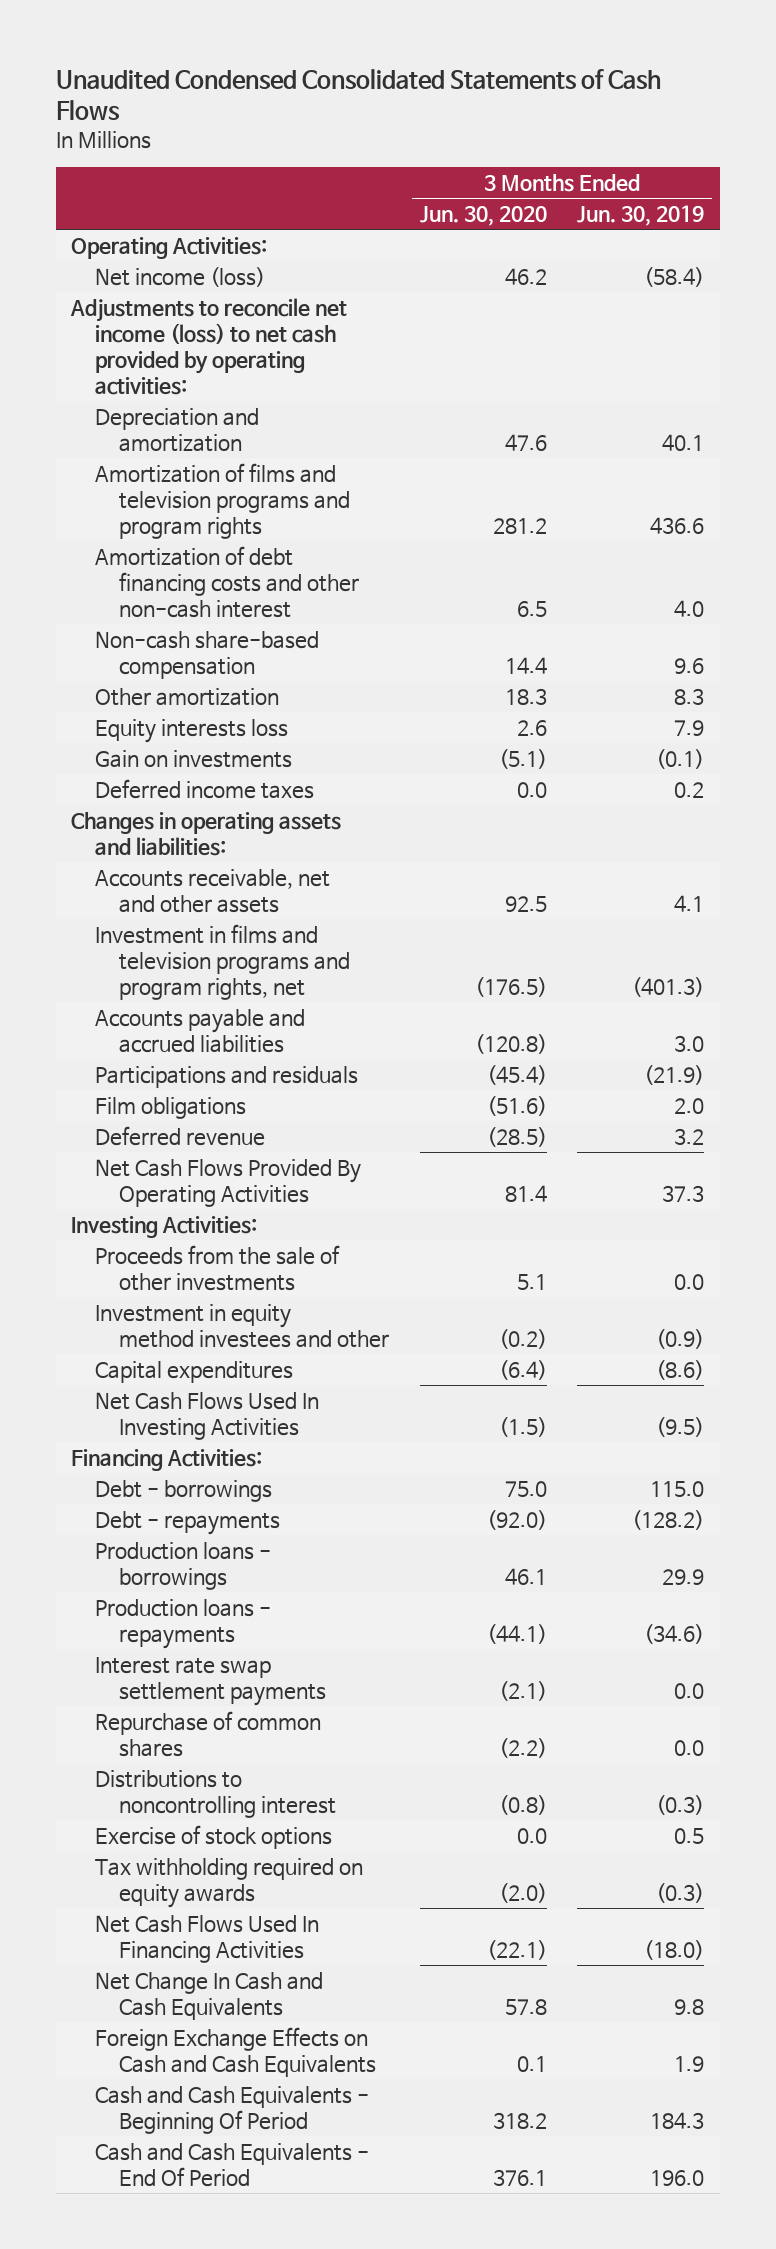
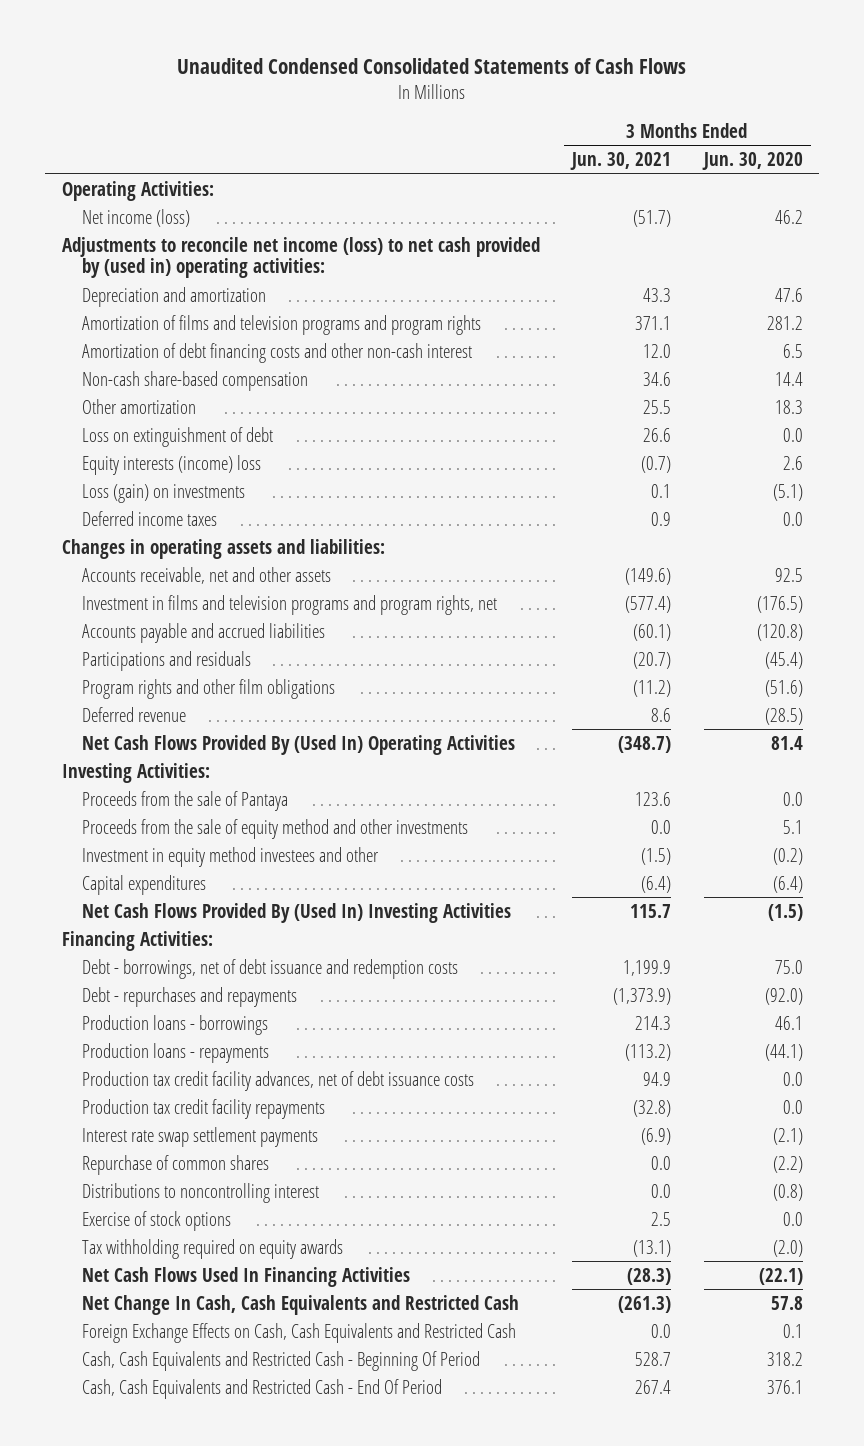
- | 3 Months Ended Jun. 30, 2020 | 3 Months Ended Jun. 30, 2019
+ | 3 Months Ended Jun. 30, 2021 | 3 Months Ended Jun. 30, 2020
- Adjustments to reconcile net income (loss) to net cash provided by operating activities:
+ Adjustments to reconcile net income (loss) to net cash provided by (used in) operating activities:
- Equity interests loss | 2.6 | 7.9
- Gain on investments | (5.1) | (0.1)
+ Loss on extinguishment of debt | 26.6 | 0.0
+ Equity interests (income) loss | (0.7) | 2.6
+ Loss (gain) on investments | 0.1 | (5.1)
- Film obligations | (51.6) | 2.0
+ Program rights and other film obligations | (11.2) | (51.6)
- Net Cash Flows Provided By Operating Activities | 81.4 | 37.3
+ Net Cash Flows Provided By (Used In) Operating Activities | (348.7) | 81.4
- Proceeds from the sale of other investments | 5.1 | 0.0
+ Proceeds from the sale of Pantaya | 123.6 | 0.0
+ Proceeds from the sale of equity method and other investments | 0.0 | 5.1
- Net Cash Flows Used In Investing Activities | (1.5) | (9.5)
+ Net Cash Flows Provided By (Used In) Investing Activities | 115.7 | (1.5)
- Debt - borrowings | 75.0 | 115.0
- Debt - repayments | (92.0) | (128.2)
+ Debt - borrowings, net of debt issuance and redemption costs | 1,199.9 | 75.0
+ Debt - repurchases and repayments | (1,373.9) | (92.0)
+ Production tax credit facility advances, net of debt issuance costs | 94.9 | 0.0
+ Production tax credit facility repayments | (32.8) | 0.0
- Net Change In Cash and Cash Equivalents | 57.8 | 9.8
- Foreign Exchange Effects on Cash and Cash Equivalents | 0.1 | 1.9
- Cash and Cash Equivalents - Beginning Of Period | 318.2 | 184.3
- Cash and Cash Equivalents - End Of Period | 376.1 | 196.0
+ Net Change In Cash, Cash Equivalents and Restricted Cash | (261.3) | 57.8
+ Foreign Exchange Effects on Cash, Cash Equivalents and Restricted Cash | 0.0 | 0.1
+ Cash, Cash Equivalents and Restricted Cash - Beginning Of Period | 528.7 | 318.2
+ Cash, Cash Equivalents and Restricted Cash - End Of Period | 267.4 | 376.1

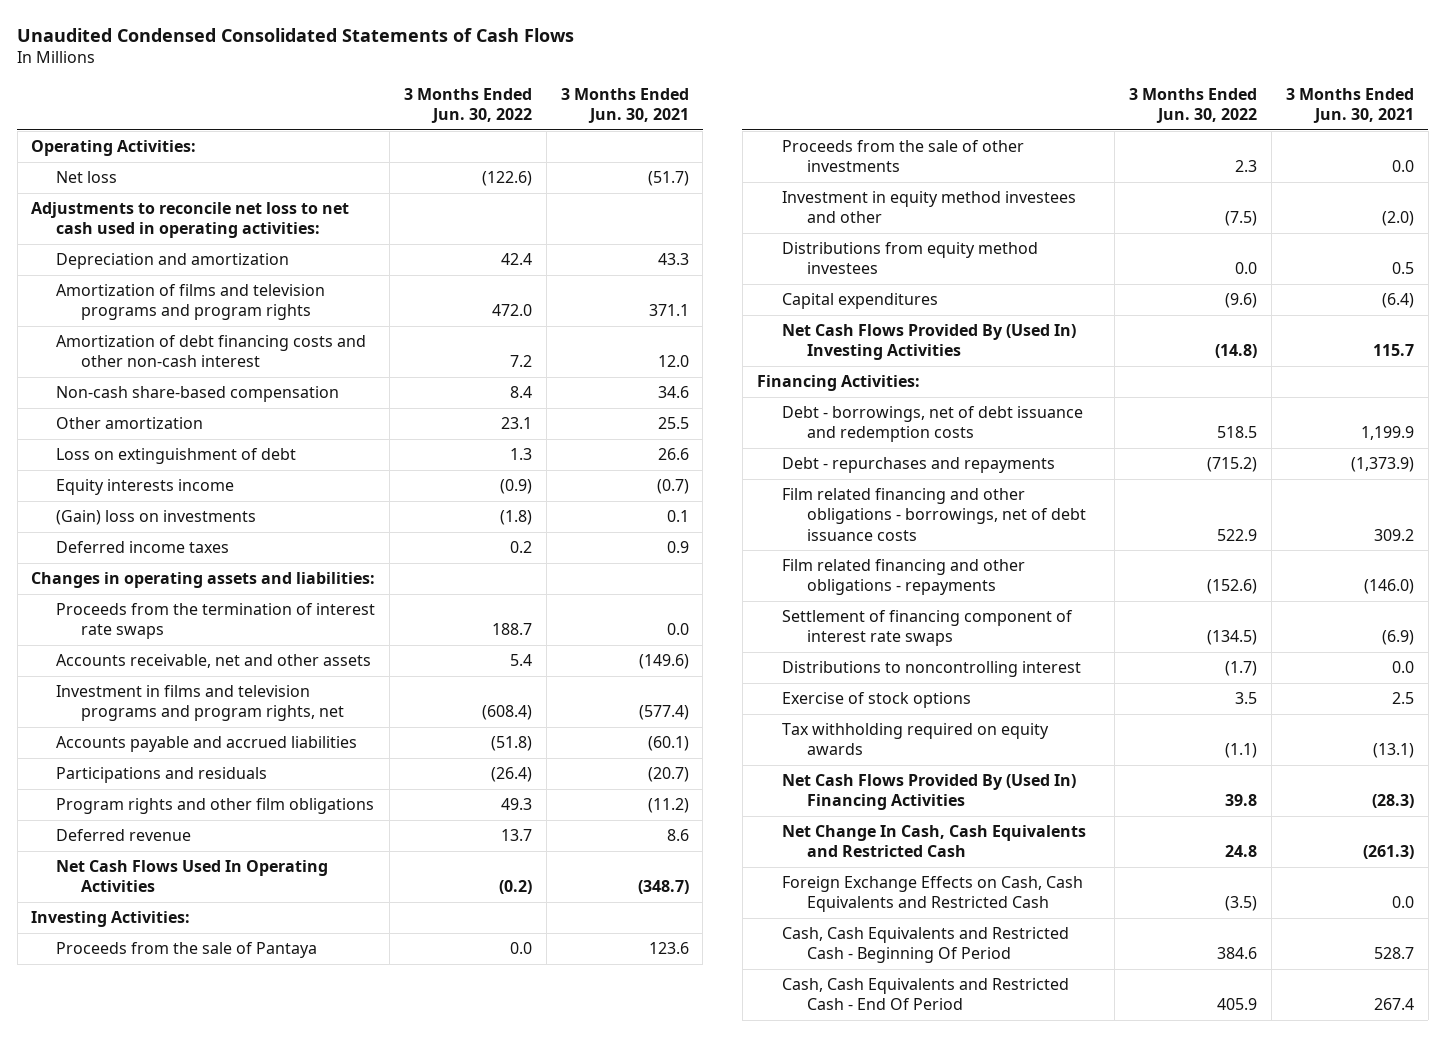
- | 3 Months Ended Jun. 30, 2021 | 3 Months Ended Jun. 30, 2020
+ | 3 Months Ended Jun. 30, 2022 | 3 Months Ended Jun. 30, 2021
- Net income (loss) | (51.7) | 46.2
- Adjustments to reconcile net income (loss) to net cash provided by (used in) operating activities:
+ Net loss | (122.6) | (51.7)
+ Adjustments to reconcile net loss to net cash used in operating activities:
- Equity interests (income) loss | (0.7) | 2.6
- Loss (gain) on investments | 0.1 | (5.1)
+ Equity interests income | (0.9) | (0.7)
+ (Gain) loss on investments | (1.8) | 0.1
+ Proceeds from the termination of interest rate swaps | 188.7 | 0.0
- Net Cash Flows Provided By (Used In) Operating Activities | (348.7) | 81.4
+ Net Cash Flows Used In Operating Activities | (0.2) | (348.7)
- Proceeds from the sale of equity method and other investments | 0.0 | 5.1
- Investment in equity method investees and other | (1.5) | (0.2)
+ Proceeds from the sale of other investments | 2.3 | 0.0
+ Investment in equity method investees and other | (7.5) | (2.0)
+ Distributions from equity method investees | 0.0 | 0.5
- Production loans - borrowings | 214.3 | 46.1
- Production loans - repayments | (113.2) | (44.1)
- Production tax credit facility advances, net of debt issuance costs | 94.9 | 0.0
- Production tax credit facility repayments | (32.8) | 0.0
- Interest rate swap settlement payments | (6.9) | (2.1)
- Repurchase of common shares | 0.0 | (2.2)
+ Film related financing and other obligations - borrowings, net of debt issuance costs | 522.9 | 309.2
+ Film related financing and other obligations - repayments | (152.6) | (146.0)
+ Settlement of financing component of interest rate swaps | (134.5) | (6.9)
- Net Cash Flows Used In Financing Activities | (28.3) | (22.1)
+ Net Cash Flows Provided By (Used In) Financing Activities | 39.8 | (28.3)

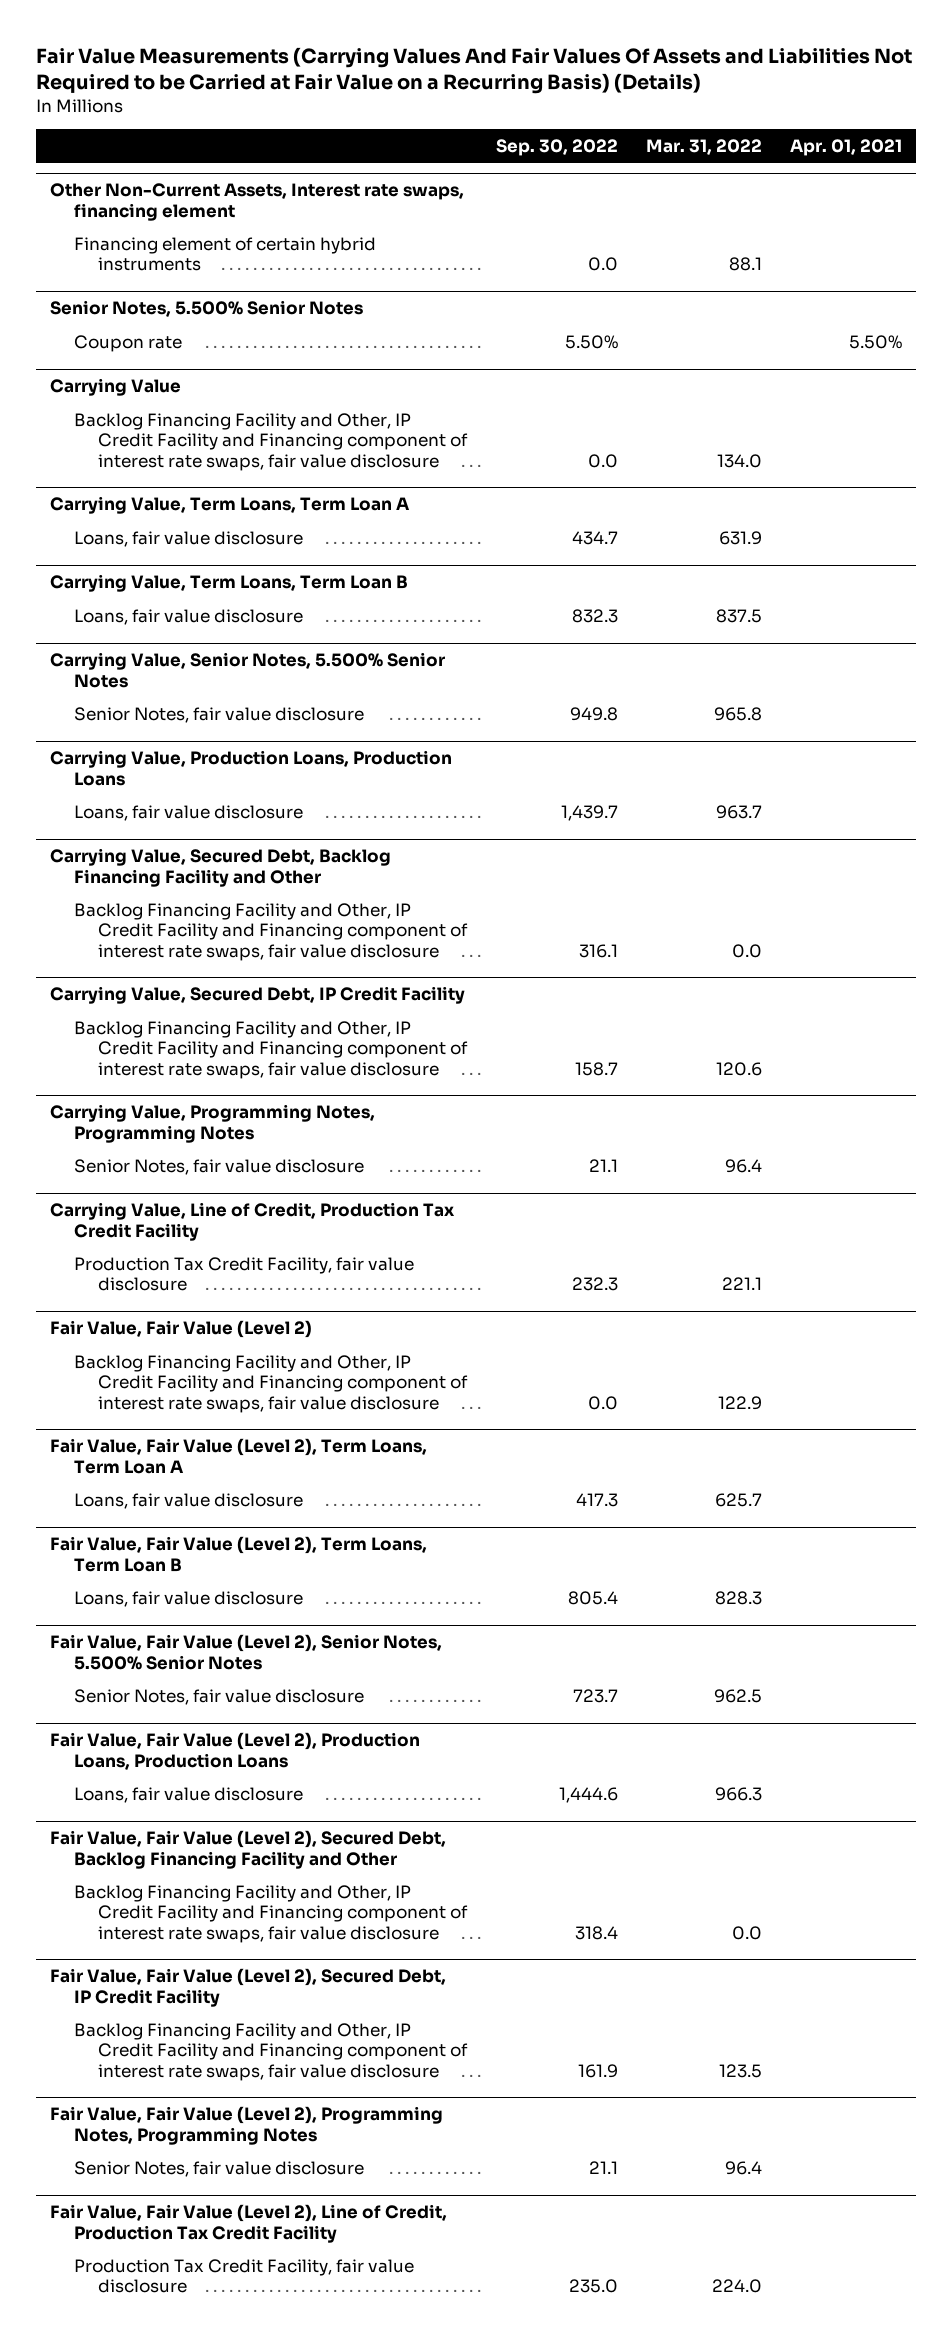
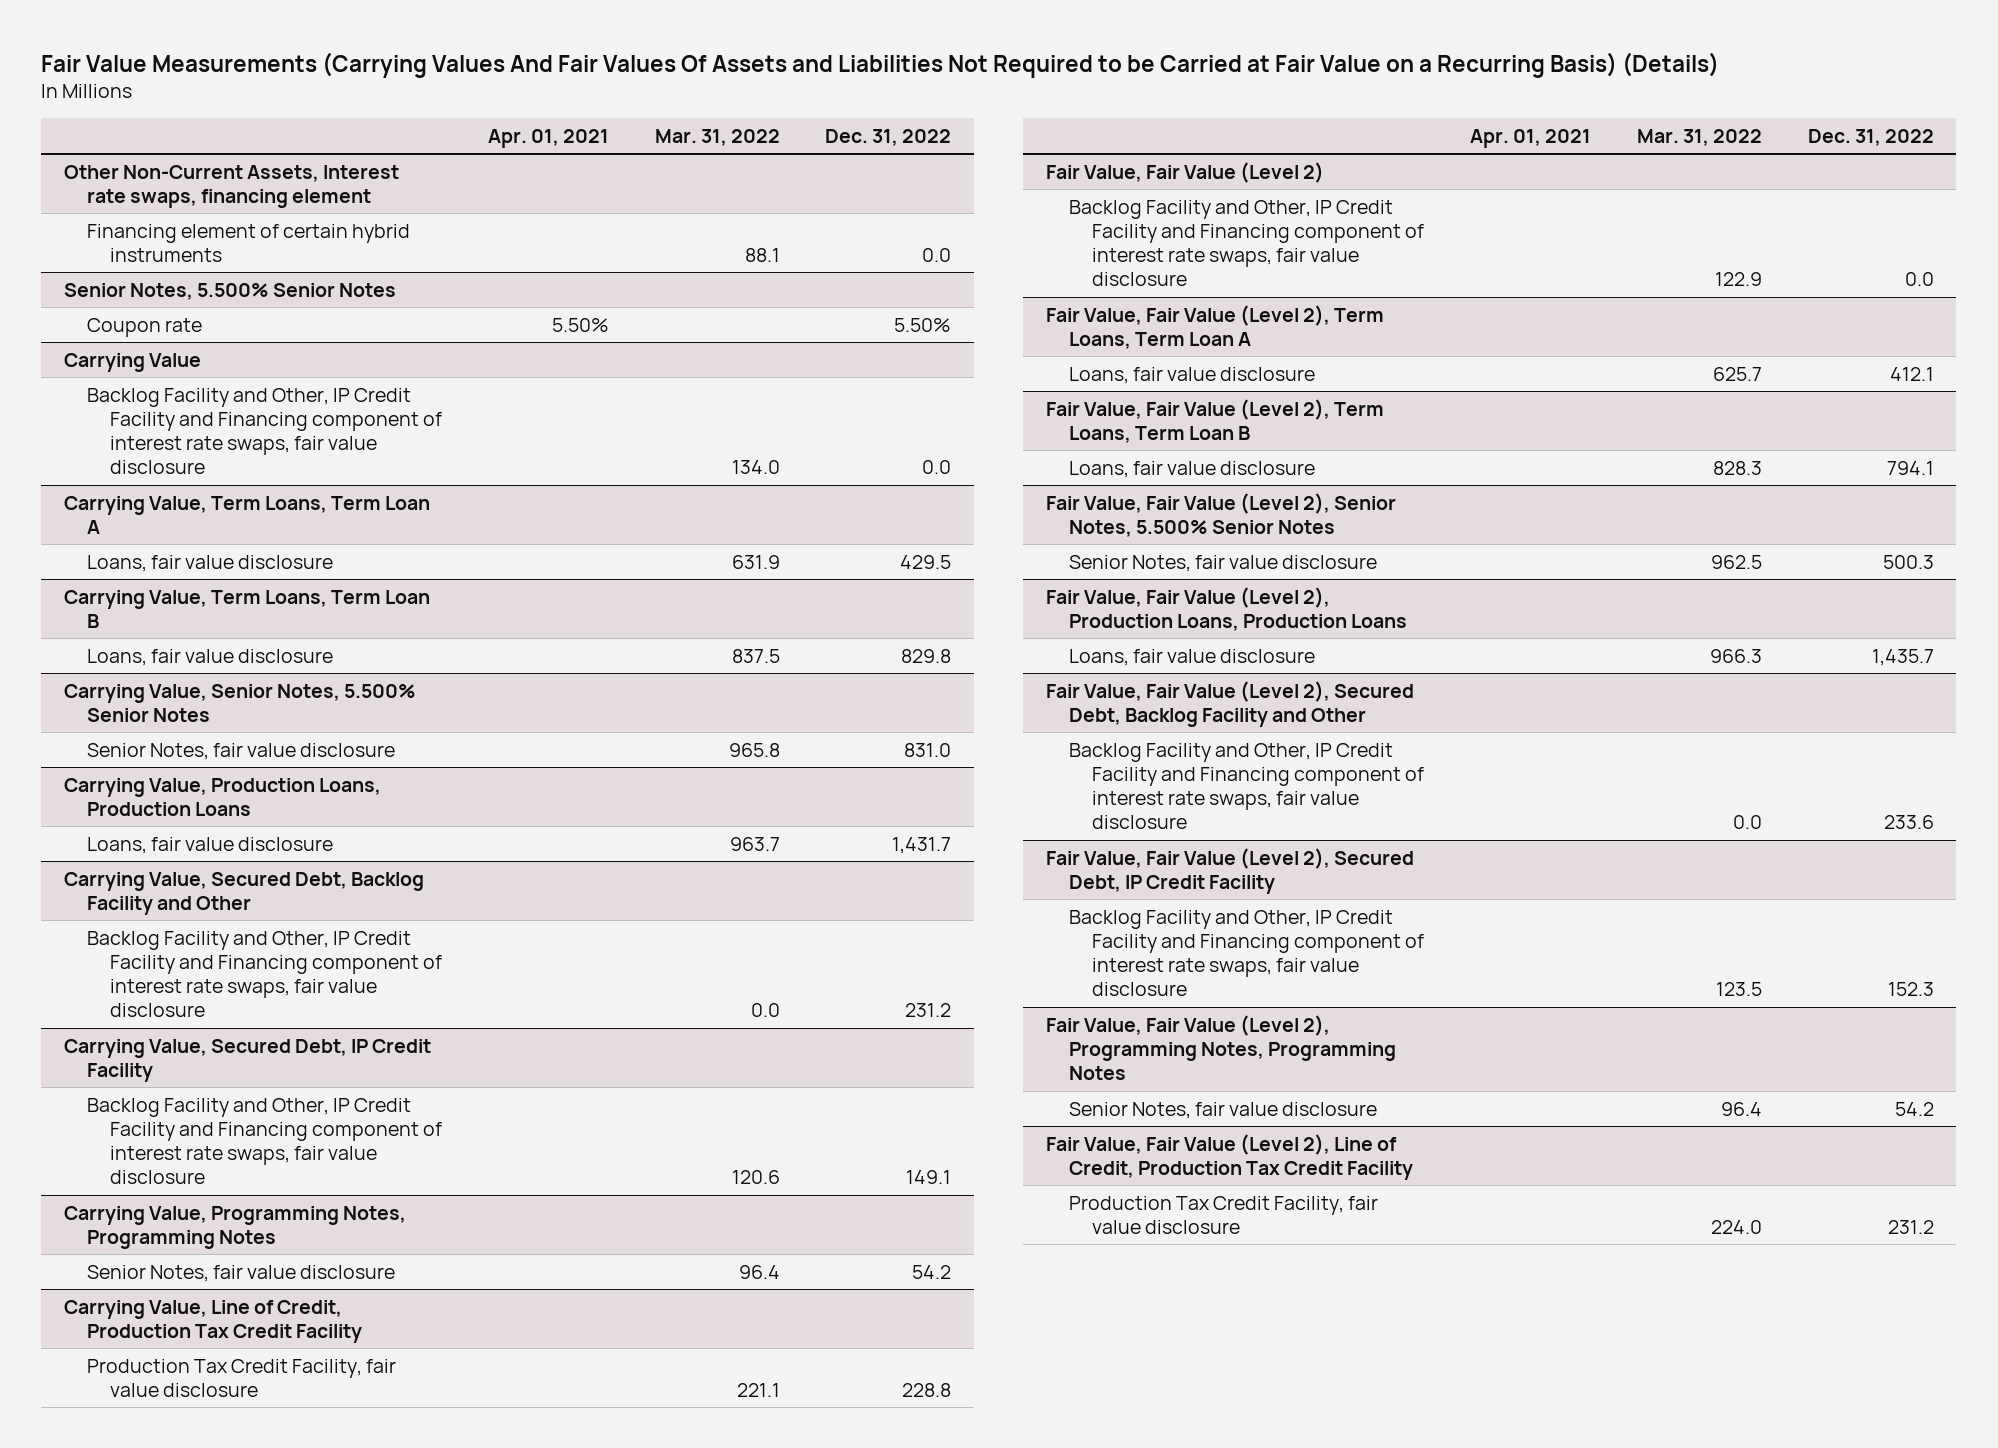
- | Sep. 30, 2022 | Mar. 31, 2022 | Apr. 01, 2021
+ | Apr. 01, 2021 | Mar. 31, 2022 | Dec. 31, 2022
@ Carrying Value
- Backlog Financing Facility and Other, IP Credit Facility and Financing component of interest rate swaps, fair value disclosure | 0.0 | 134.0 |
+ Backlog Facility and Other, IP Credit Facility and Financing component of interest rate swaps, fair value disclosure | | 134.0 | 0.0
- Carrying Value, Secured Debt, Backlog Financing Facility and Other
- Backlog Financing Facility and Other, IP Credit Facility and Financing component of interest rate swaps, fair value disclosure | 316.1 | 0.0 |
+ Carrying Value, Secured Debt, Backlog Facility and Other
+ Backlog Facility and Other, IP Credit Facility and Financing component of interest rate swaps, fair value disclosure | | 0.0 | 231.2
@ Carrying Value, Secured Debt, IP Credit Facility
- Backlog Financing Facility and Other, IP Credit Facility and Financing component of interest rate swaps, fair value disclosure | 158.7 | 120.6 |
+ Backlog Facility and Other, IP Credit Facility and Financing component of interest rate swaps, fair value disclosure | | 120.6 | 149.1
@ Fair Value, Fair Value (Level 2)
- Backlog Financing Facility and Other, IP Credit Facility and Financing component of interest rate swaps, fair value disclosure | 0.0 | 122.9 |
+ Backlog Facility and Other, IP Credit Facility and Financing component of interest rate swaps, fair value disclosure | | 122.9 | 0.0
- Fair Value, Fair Value (Level 2), Secured Debt, Backlog Financing Facility and Other
- Backlog Financing Facility and Other, IP Credit Facility and Financing component of interest rate swaps, fair value disclosure | 318.4 | 0.0 |
+ Fair Value, Fair Value (Level 2), Secured Debt, Backlog Facility and Other
+ Backlog Facility and Other, IP Credit Facility and Financing component of interest rate swaps, fair value disclosure | | 0.0 | 233.6
@ Fair Value, Fair Value (Level 2), Secured Debt, IP Credit Facility
- Backlog Financing Facility and Other, IP Credit Facility and Financing component of interest rate swaps, fair value disclosure | 161.9 | 123.5 |
+ Backlog Facility and Other, IP Credit Facility and Financing component of interest rate swaps, fair value disclosure | | 123.5 | 152.3

